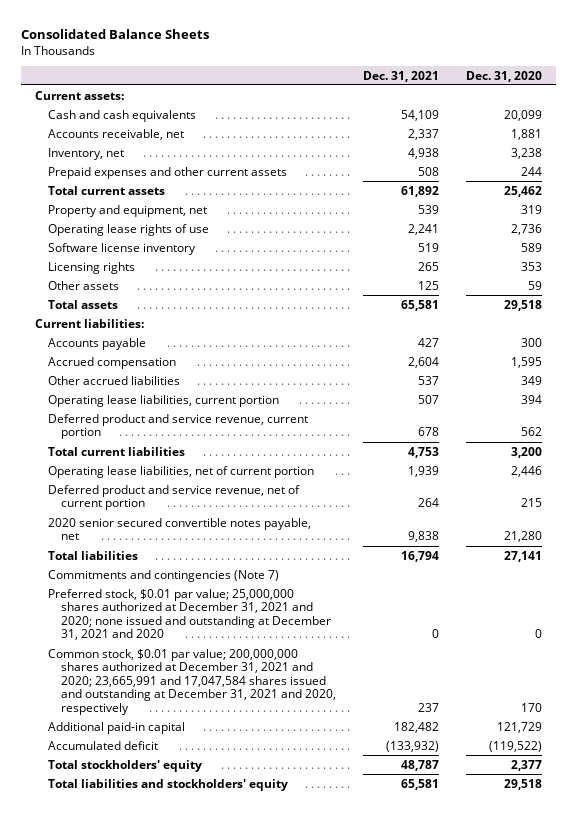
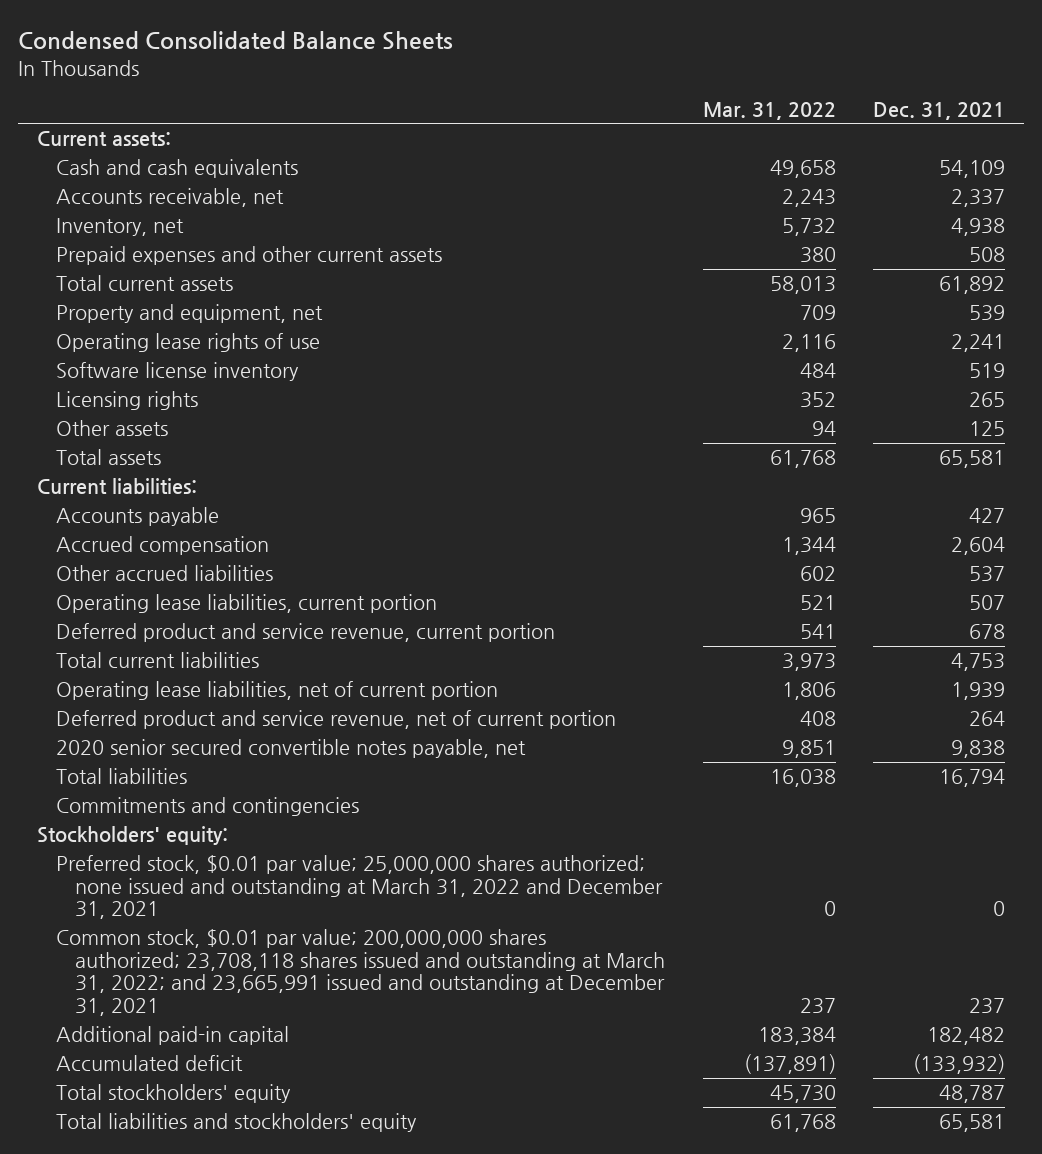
- Consolidated Balance Sheets
+ Condensed Consolidated Balance Sheets
- | Dec. 31, 2021 | Dec. 31, 2020
+ | Mar. 31, 2022 | Dec. 31, 2021
- Commitments and contingencies (Note 7)
- Preferred stock, $0.01 par value; 25,000,000 shares authorized at December 31, 2021 and 2020; none issued and outstanding at December 31, 2021 and 2020 | 0 | 0
- Common stock, $0.01 par value; 200,000,000 shares authorized at December 31, 2021 and 2020; 23,665,991 and 17,047,584 shares issued and outstanding at December 31, 2021 and 2020, respectively | 237 | 170
+ Commitments and contingencies
+ Stockholders' equity:
+ Preferred stock, $0.01 par value; 25,000,000 shares authorized; none issued and outstanding at March 31, 2022 and December 31, 2021 | 0 | 0
+ Common stock, $0.01 par value; 200,000,000 shares authorized; 23,708,118 shares issued and outstanding at March 31, 2022; and 23,665,991 issued and outstanding at December 31, 2021 | 237 | 237

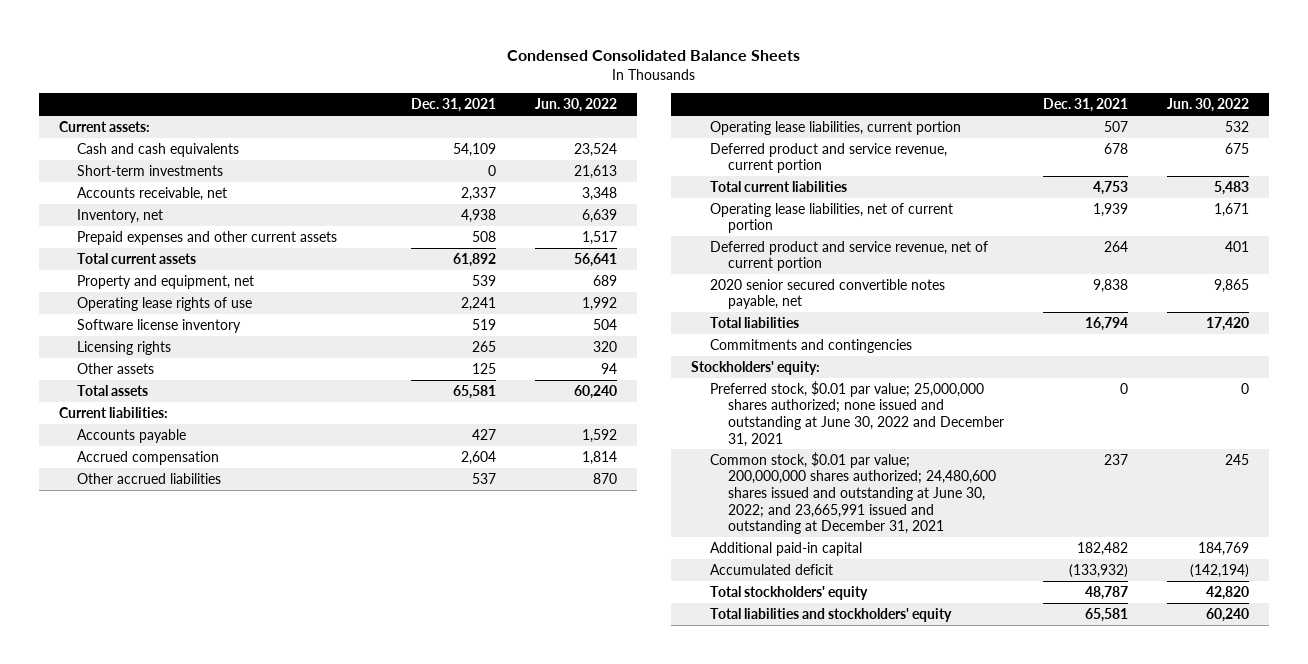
- | Mar. 31, 2022 | Dec. 31, 2021
+ | Dec. 31, 2021 | Jun. 30, 2022
+ Short-term investments | 0 | 21,613
- Preferred stock, $0.01 par value; 25,000,000 shares authorized; none issued and outstanding at March 31, 2022 and December 31, 2021 | 0 | 0
- Common stock, $0.01 par value; 200,000,000 shares authorized; 23,708,118 shares issued and outstanding at March 31, 2022; and 23,665,991 issued and outstanding at December 31, 2021 | 237 | 237
+ Preferred stock, $0.01 par value; 25,000,000 shares authorized; none issued and outstanding at June 30, 2022 and December 31, 2021 | 0 | 0
+ Common stock, $0.01 par value; 200,000,000 shares authorized; 24,480,600 shares issued and outstanding at June 30, 2022; and 23,665,991 issued and outstanding at December 31, 2021 | 237 | 245

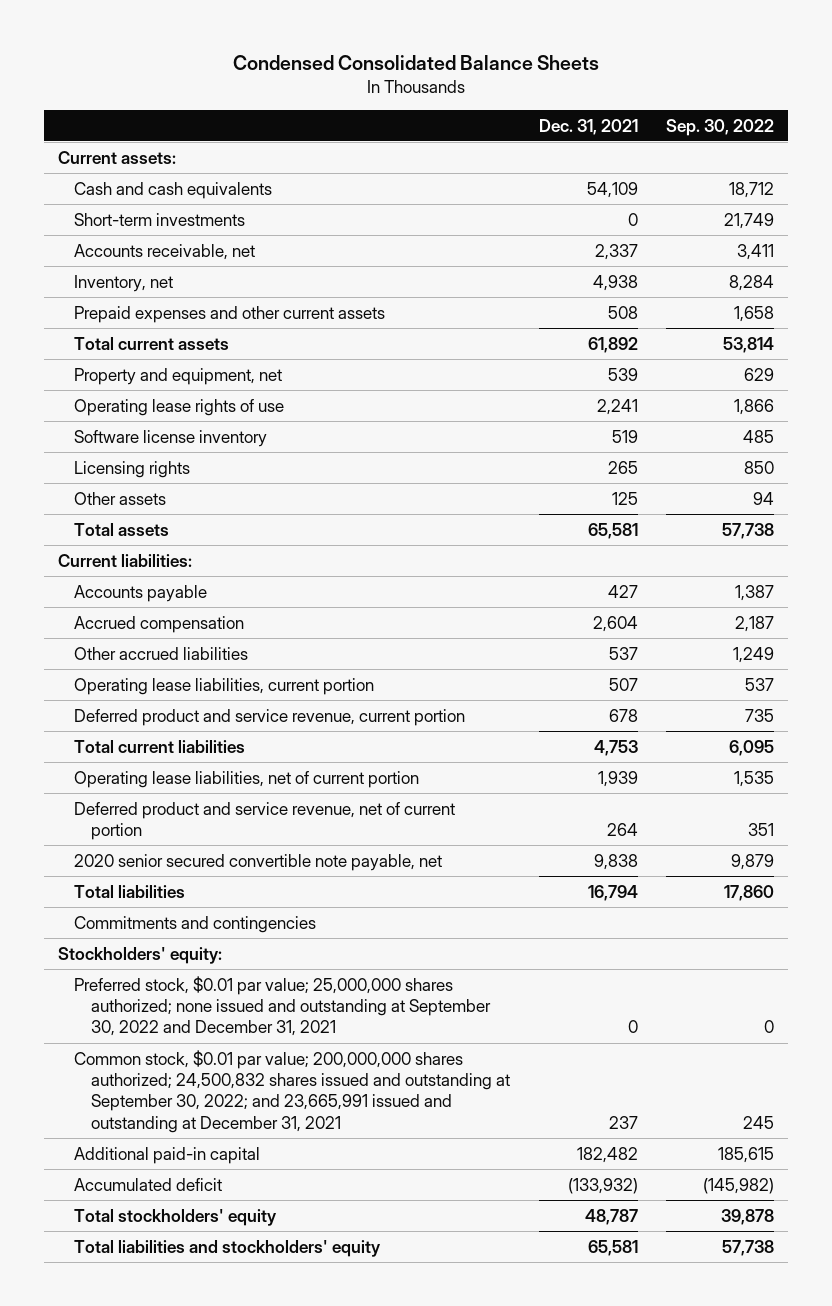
- | Dec. 31, 2021 | Jun. 30, 2022
+ | Dec. 31, 2021 | Sep. 30, 2022
- 2020 senior secured convertible notes payable, net | 9,838 | 9,865
+ 2020 senior secured convertible note payable, net | 9,838 | 9,879
- Preferred stock, $0.01 par value; 25,000,000 shares authorized; none issued and outstanding at June 30, 2022 and December 31, 2021 | 0 | 0
- Common stock, $0.01 par value; 200,000,000 shares authorized; 24,480,600 shares issued and outstanding at June 30, 2022; and 23,665,991 issued and outstanding at December 31, 2021 | 237 | 245
+ Preferred stock, $0.01 par value; 25,000,000 shares authorized; none issued and outstanding at September 30, 2022 and December 31, 2021 | 0 | 0
+ Common stock, $0.01 par value; 200,000,000 shares authorized; 24,500,832 shares issued and outstanding at September 30, 2022; and 23,665,991 issued and outstanding at December 31, 2021 | 237 | 245

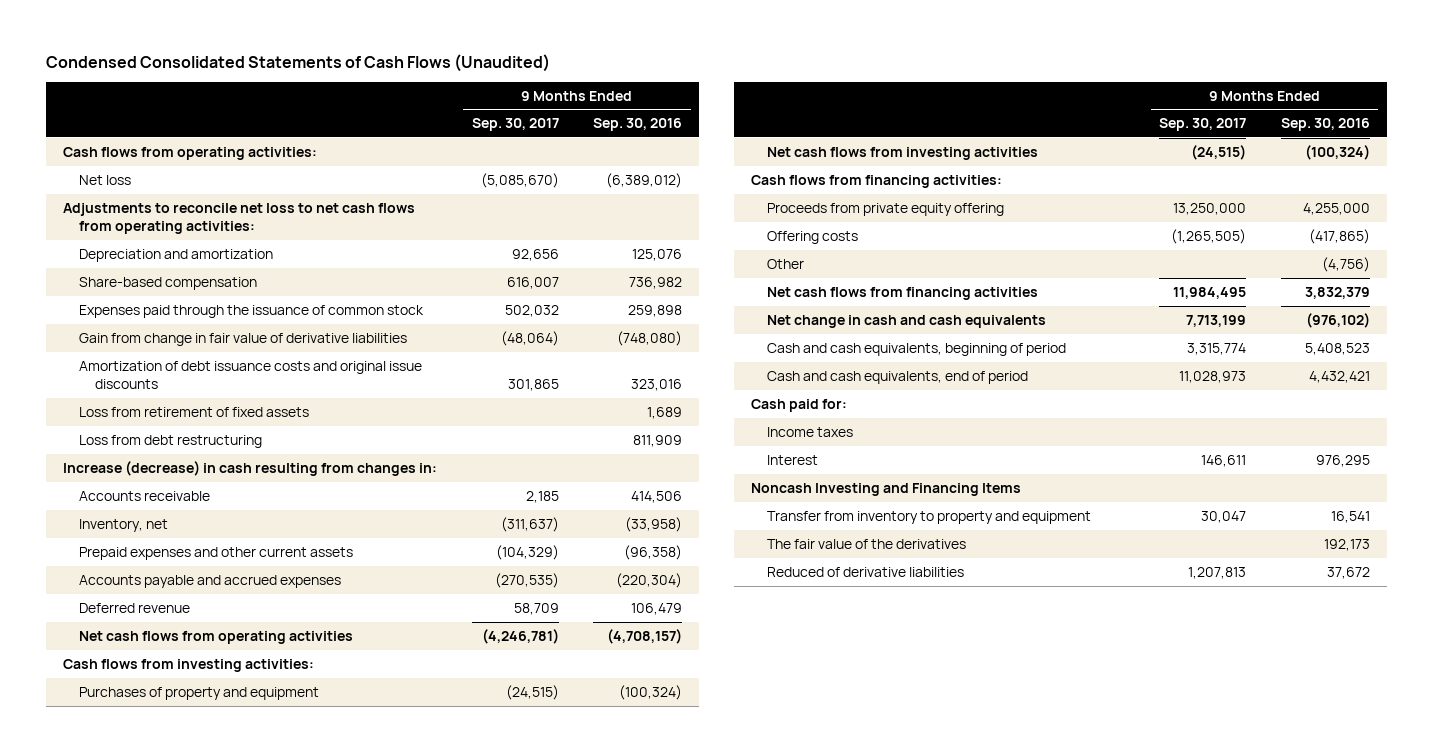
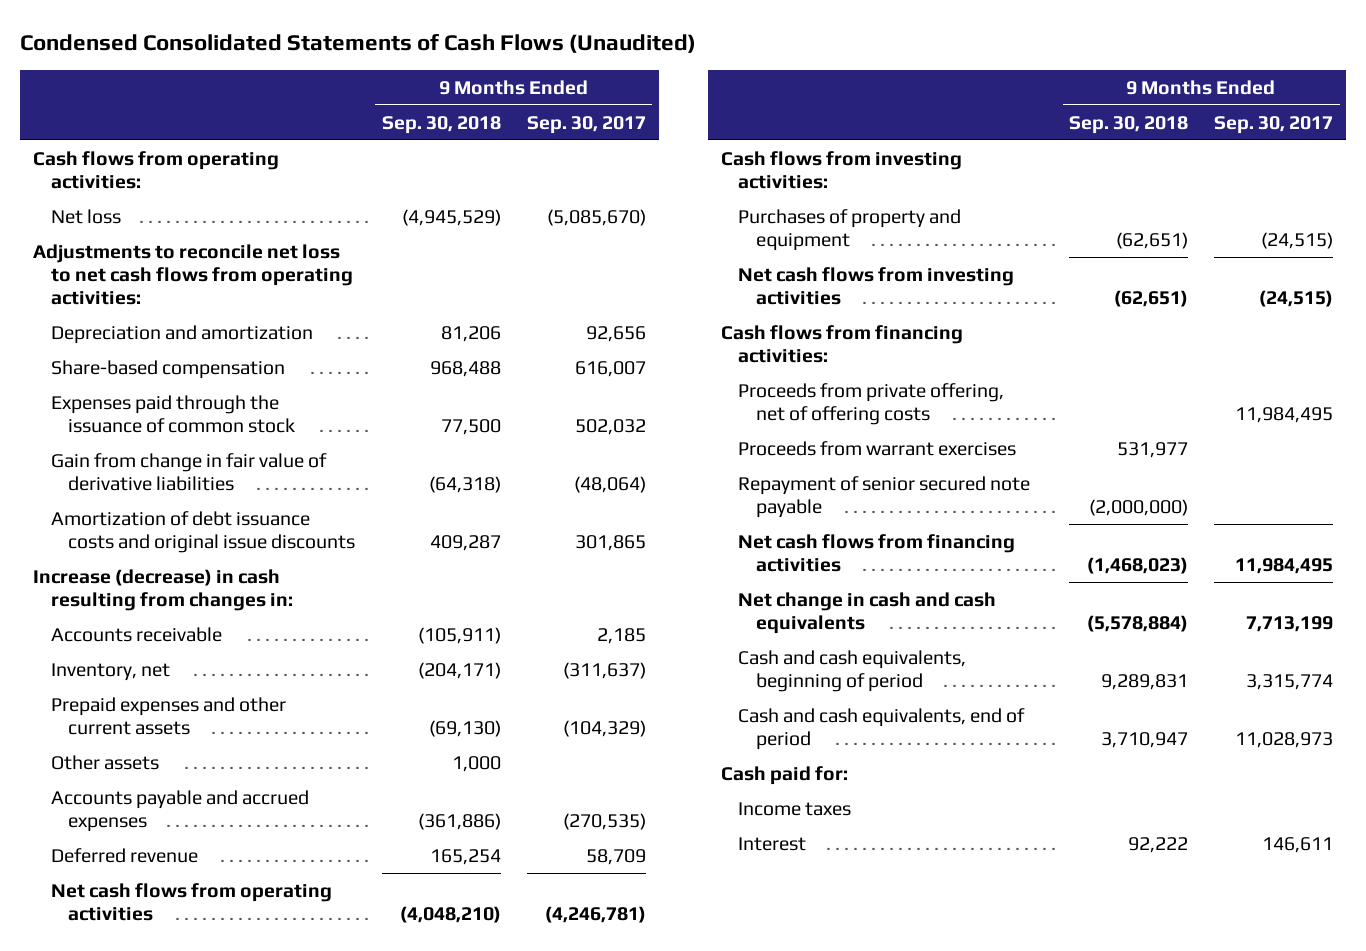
- | 9 Months Ended Sep. 30, 2017 | 9 Months Ended Sep. 30, 2016
+ | 9 Months Ended Sep. 30, 2018 | 9 Months Ended Sep. 30, 2017
- Loss from retirement of fixed assets | | 1,689
- Loss from debt restructuring | | 811,909
+ Other assets | 1,000 |
- Proceeds from private equity offering | 13,250,000 | 4,255,000
- Offering costs | (1,265,505) | (417,865)
- Other | | (4,756)
+ Proceeds from private offering, net of offering costs | | 11,984,495
+ Proceeds from warrant exercises | 531,977 |
+ Repayment of senior secured note payable | (2,000,000) |
- Noncash Investing and Financing Items
- Transfer from inventory to property and equipment | 30,047 | 16,541
- The fair value of the derivatives | | 192,173
- Reduced of derivative liabilities | 1,207,813 | 37,672

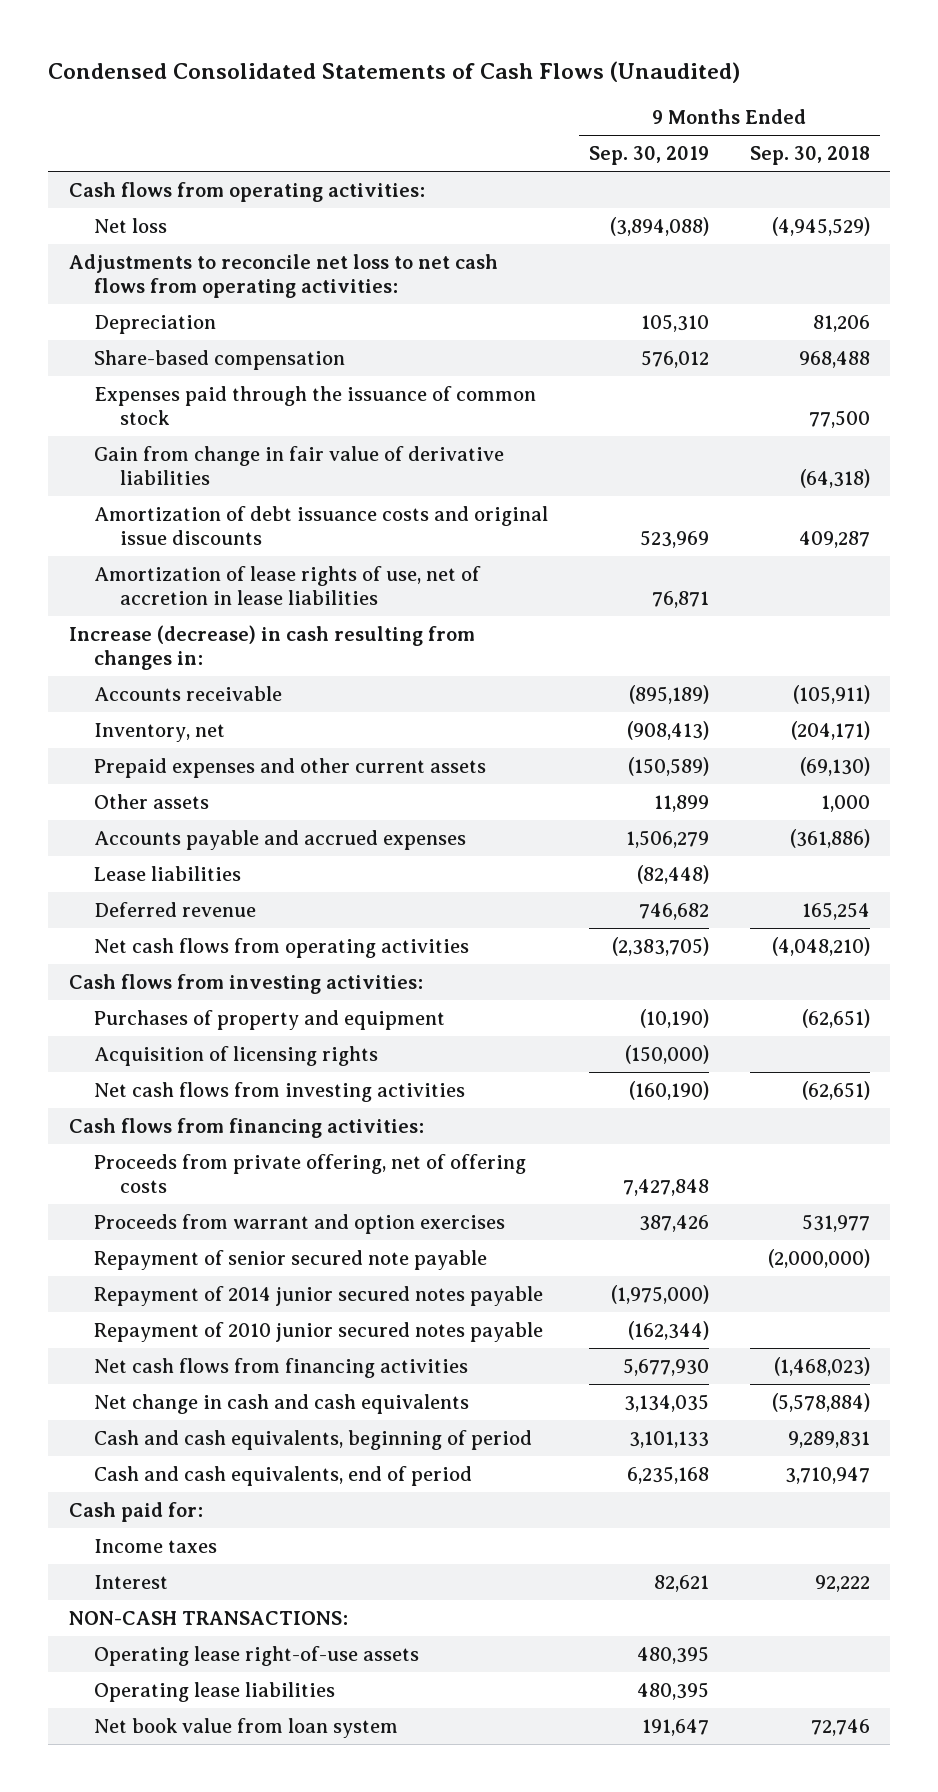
- | 9 Months Ended Sep. 30, 2018 | 9 Months Ended Sep. 30, 2017
+ | 9 Months Ended Sep. 30, 2019 | 9 Months Ended Sep. 30, 2018
- Depreciation and amortization | 81,206 | 92,656
+ Depreciation | 105,310 | 81,206
+ Amortization of lease rights of use, net of accretion in lease liabilities | 76,871 |
+ Lease liabilities | (82,448) |
+ Acquisition of licensing rights | (150,000) |
- Proceeds from warrant exercises | 531,977 |
+ Proceeds from warrant and option exercises | 387,426 | 531,977
+ Repayment of 2014 junior secured notes payable | (1,975,000) |
+ Repayment of 2010 junior secured notes payable | (162,344) |
+ NON-CASH TRANSACTIONS:
+ Operating lease right-of-use assets | 480,395 |
+ Operating lease liabilities | 480,395 |
+ Net book value from loan system | 191,647 | 72,746

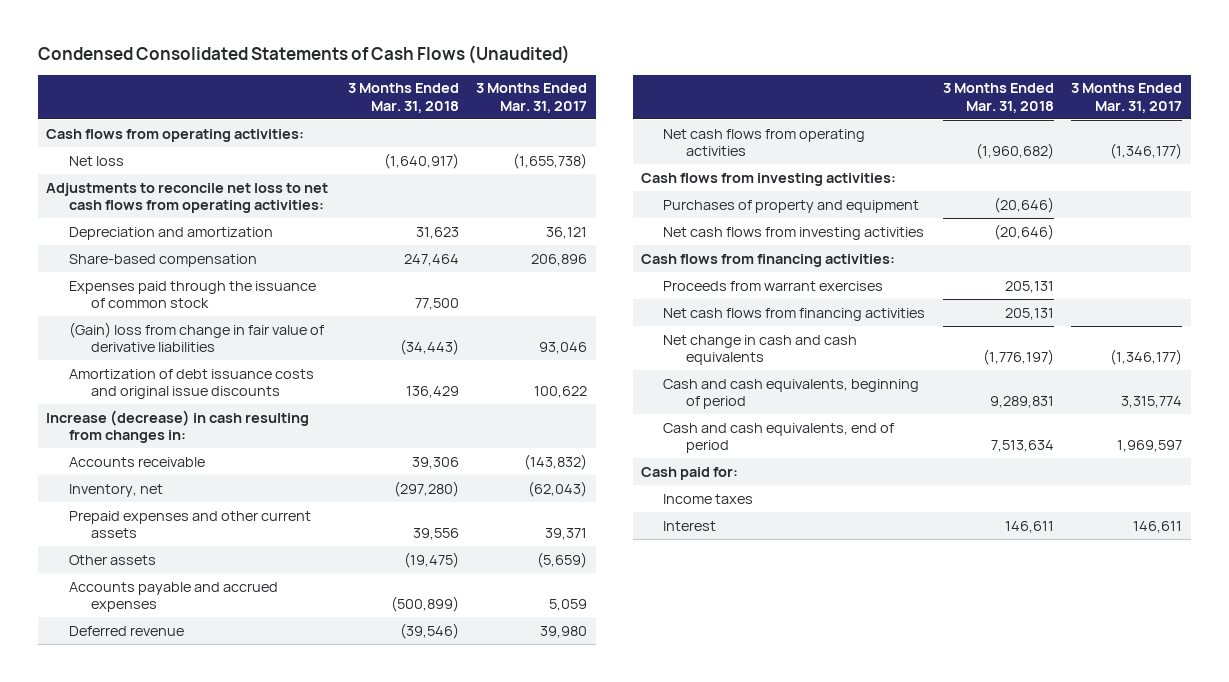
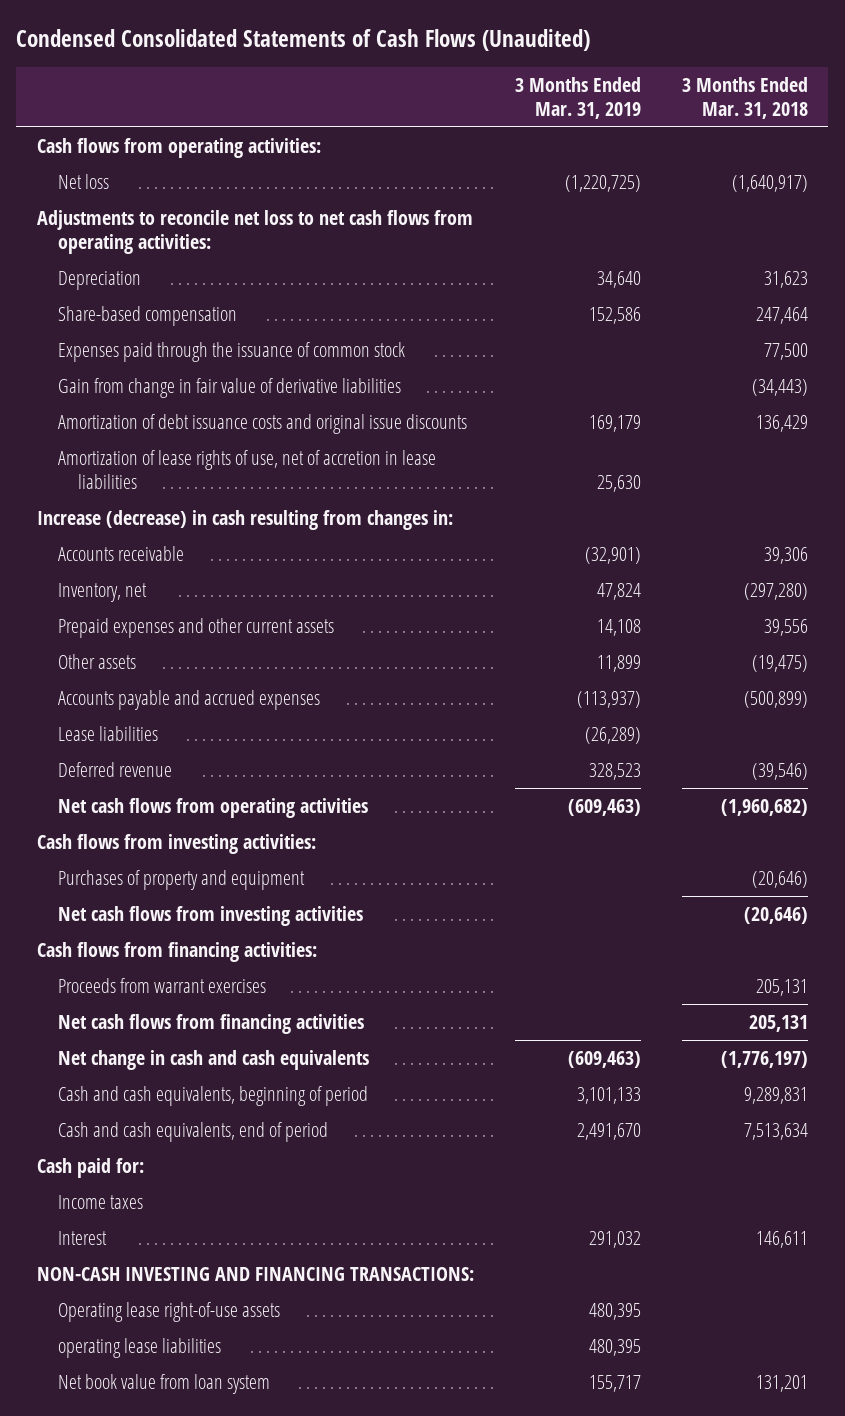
- | 3 Months Ended Mar. 31, 2018 | 3 Months Ended Mar. 31, 2017
+ | 3 Months Ended Mar. 31, 2019 | 3 Months Ended Mar. 31, 2018
- Depreciation and amortization | 31,623 | 36,121
+ Depreciation | 34,640 | 31,623
- (Gain) loss from change in fair value of derivative liabilities | (34,443) | 93,046
+ Gain from change in fair value of derivative liabilities | | (34,443)
+ Amortization of lease rights of use, net of accretion in lease liabilities | 25,630 |
+ Lease liabilities | (26,289) |
+ NON-CASH INVESTING AND FINANCING TRANSACTIONS:
+ Operating lease right-of-use assets | 480,395 |
+ operating lease liabilities | 480,395 |
+ Net book value from loan system | 155,717 | 131,201

